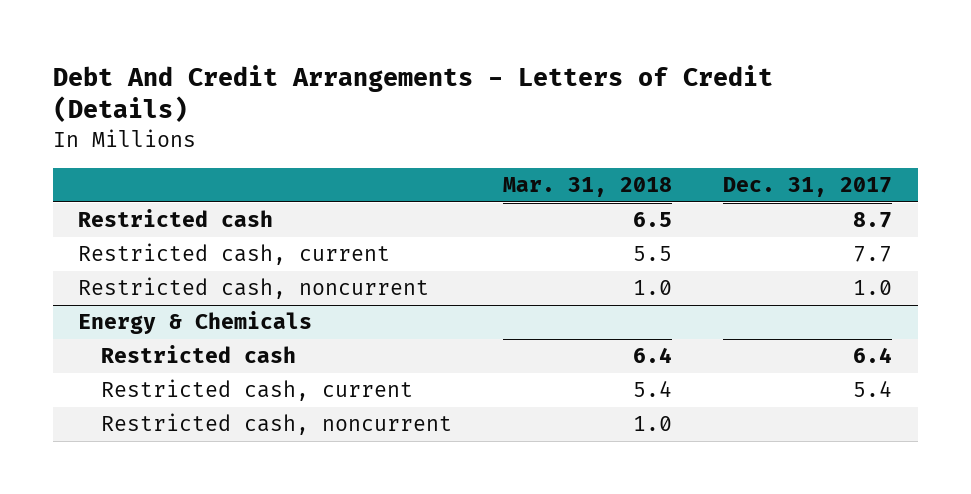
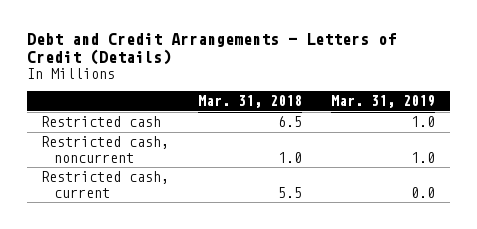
- Debt And Credit Arrangements - Letters of Credit (Details)
+ Debt and Credit Arrangements - Letters of Credit (Details)
- | Mar. 31, 2018 | Dec. 31, 2017
+ | Mar. 31, 2018 | Mar. 31, 2019
- Energy & Chemicals
- Restricted cash | 6.4 | 6.4
- Restricted cash, current | 5.4 | 5.4
- Restricted cash, noncurrent | 1.0 |
moved down: Restricted cash, current | 5.5 | 0.0

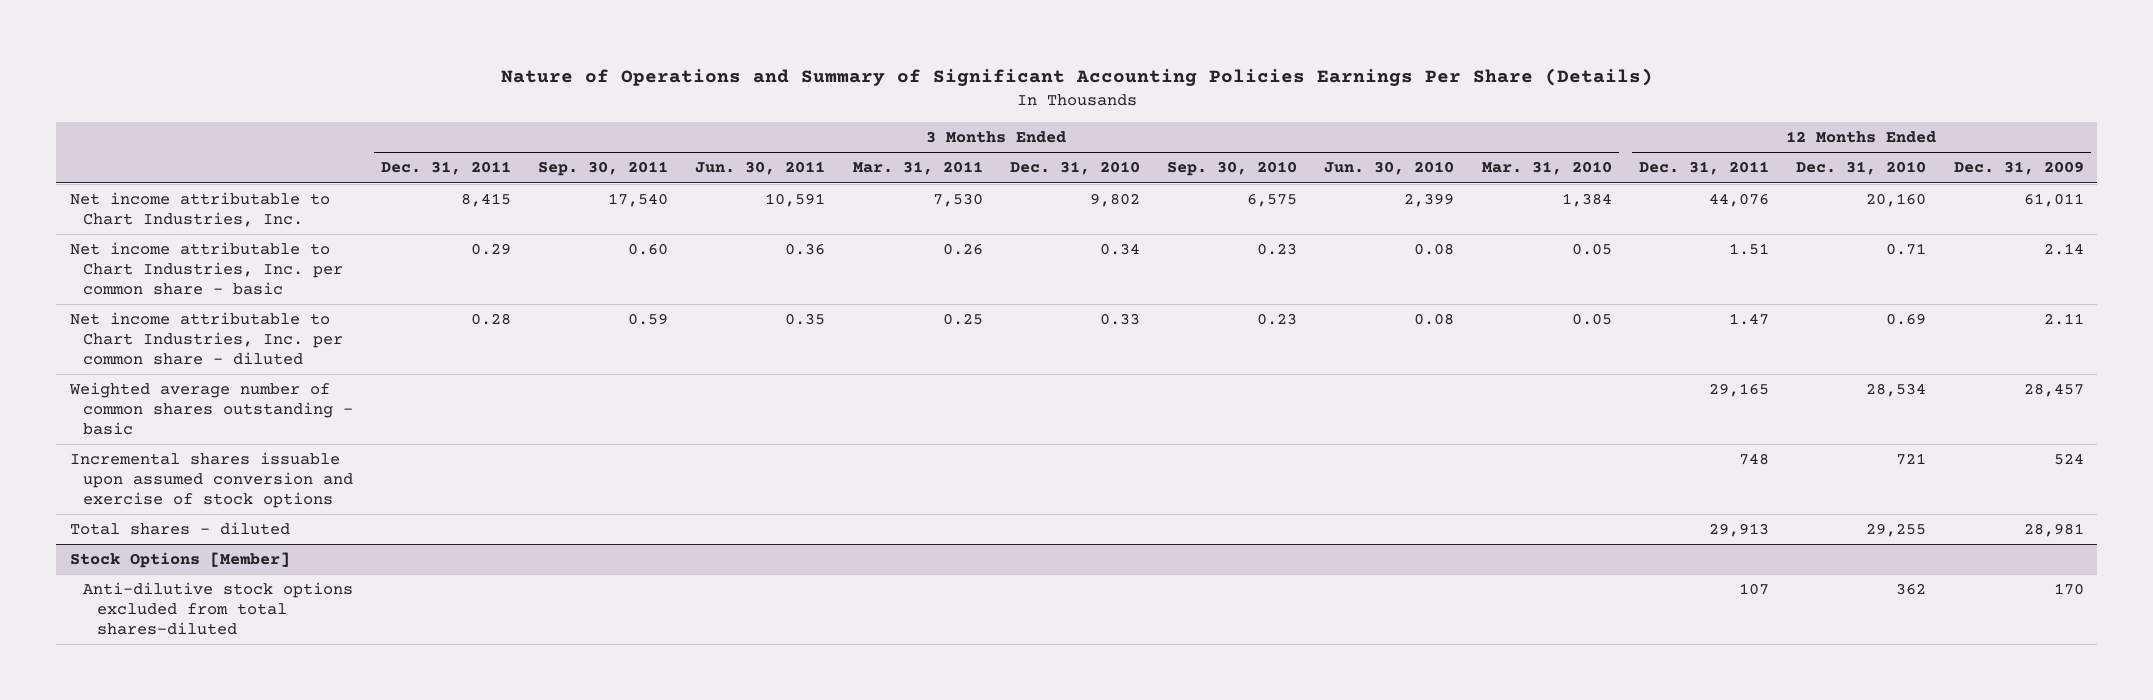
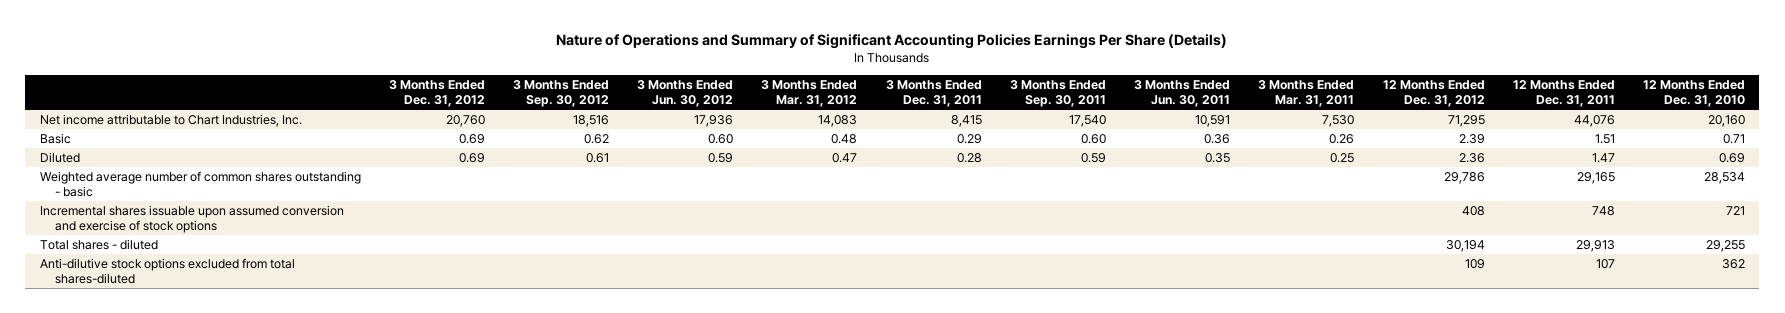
- | 3 Months Ended Dec. 31, 2011 | 3 Months Ended Sep. 30, 2011 | 3 Months Ended Jun. 30, 2011 | 3 Months Ended Mar. 31, 2011 | 3 Months Ended Dec. 31, 2010 | 3 Months Ended Sep. 30, 2010 | 3 Months Ended Jun. 30, 2010 | 3 Months Ended Mar. 31, 2010 | 12 Months Ended Dec. 31, 2011 | 12 Months Ended Dec. 31, 2010 | 12 Months Ended Dec. 31, 2009
+ | 3 Months Ended Dec. 31, 2012 | 3 Months Ended Sep. 30, 2012 | 3 Months Ended Jun. 30, 2012 | 3 Months Ended Mar. 31, 2012 | 3 Months Ended Dec. 31, 2011 | 3 Months Ended Sep. 30, 2011 | 3 Months Ended Jun. 30, 2011 | 3 Months Ended Mar. 31, 2011 | 12 Months Ended Dec. 31, 2012 | 12 Months Ended Dec. 31, 2011 | 12 Months Ended Dec. 31, 2010
- Net income attributable to Chart Industries, Inc. per common share - basic | 0.29 | 0.60 | 0.36 | 0.26 | 0.34 | 0.23 | 0.08 | 0.05 | 1.51 | 0.71 | 2.14
- Net income attributable to Chart Industries, Inc. per common share - diluted | 0.28 | 0.59 | 0.35 | 0.25 | 0.33 | 0.23 | 0.08 | 0.05 | 1.47 | 0.69 | 2.11
+ Basic | 0.69 | 0.62 | 0.60 | 0.48 | 0.29 | 0.60 | 0.36 | 0.26 | 2.39 | 1.51 | 0.71
+ Diluted | 0.69 | 0.61 | 0.59 | 0.47 | 0.28 | 0.59 | 0.35 | 0.25 | 2.36 | 1.47 | 0.69
- Stock Options [Member]

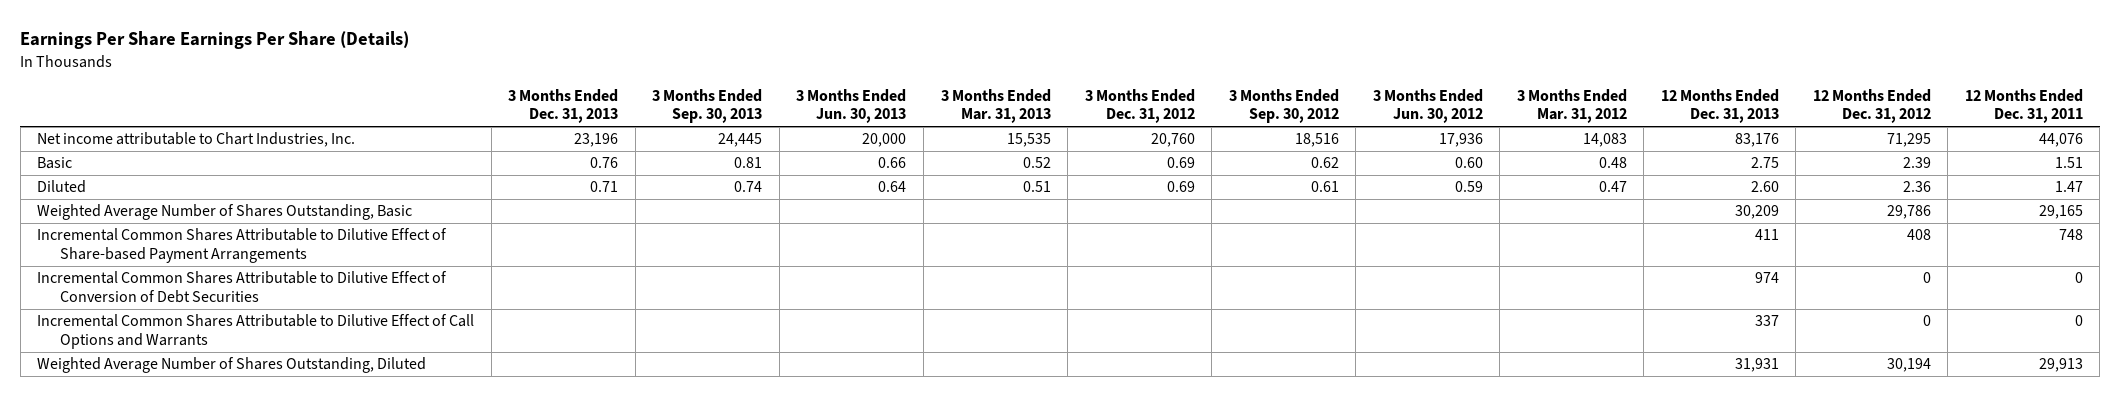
- Nature of Operations and Summary of Significant Accounting Policies Earnings Per Share (Details)
+ Earnings Per Share Earnings Per Share (Details)
- | 3 Months Ended Dec. 31, 2012 | 3 Months Ended Sep. 30, 2012 | 3 Months Ended Jun. 30, 2012 | 3 Months Ended Mar. 31, 2012 | 3 Months Ended Dec. 31, 2011 | 3 Months Ended Sep. 30, 2011 | 3 Months Ended Jun. 30, 2011 | 3 Months Ended Mar. 31, 2011 | 12 Months Ended Dec. 31, 2012 | 12 Months Ended Dec. 31, 2011 | 12 Months Ended Dec. 31, 2010
+ | 3 Months Ended Dec. 31, 2013 | 3 Months Ended Sep. 30, 2013 | 3 Months Ended Jun. 30, 2013 | 3 Months Ended Mar. 31, 2013 | 3 Months Ended Dec. 31, 2012 | 3 Months Ended Sep. 30, 2012 | 3 Months Ended Jun. 30, 2012 | 3 Months Ended Mar. 31, 2012 | 12 Months Ended Dec. 31, 2013 | 12 Months Ended Dec. 31, 2012 | 12 Months Ended Dec. 31, 2011
- Weighted average number of common shares outstanding - basic | | | | | | | | | 29,786 | 29,165 | 28,534
- Incremental shares issuable upon assumed conversion and exercise of stock options | | | | | | | | | 408 | 748 | 721
- Total shares - diluted | | | | | | | | | 30,194 | 29,913 | 29,255
- Anti-dilutive stock options excluded from total shares-diluted | | | | | | | | | 109 | 107 | 362
+ Weighted Average Number of Shares Outstanding, Basic | | | | | | | | | 30,209 | 29,786 | 29,165
+ Incremental Common Shares Attributable to Dilutive Effect of Share-based Payment Arrangements | | | | | | | | | 411 | 408 | 748
+ Incremental Common Shares Attributable to Dilutive Effect of Conversion of Debt Securities | | | | | | | | | 974 | 0 | 0
+ Incremental Common Shares Attributable to Dilutive Effect of Call Options and Warrants | | | | | | | | | 337 | 0 | 0
+ Weighted Average Number of Shares Outstanding, Diluted | | | | | | | | | 31,931 | 30,194 | 29,913

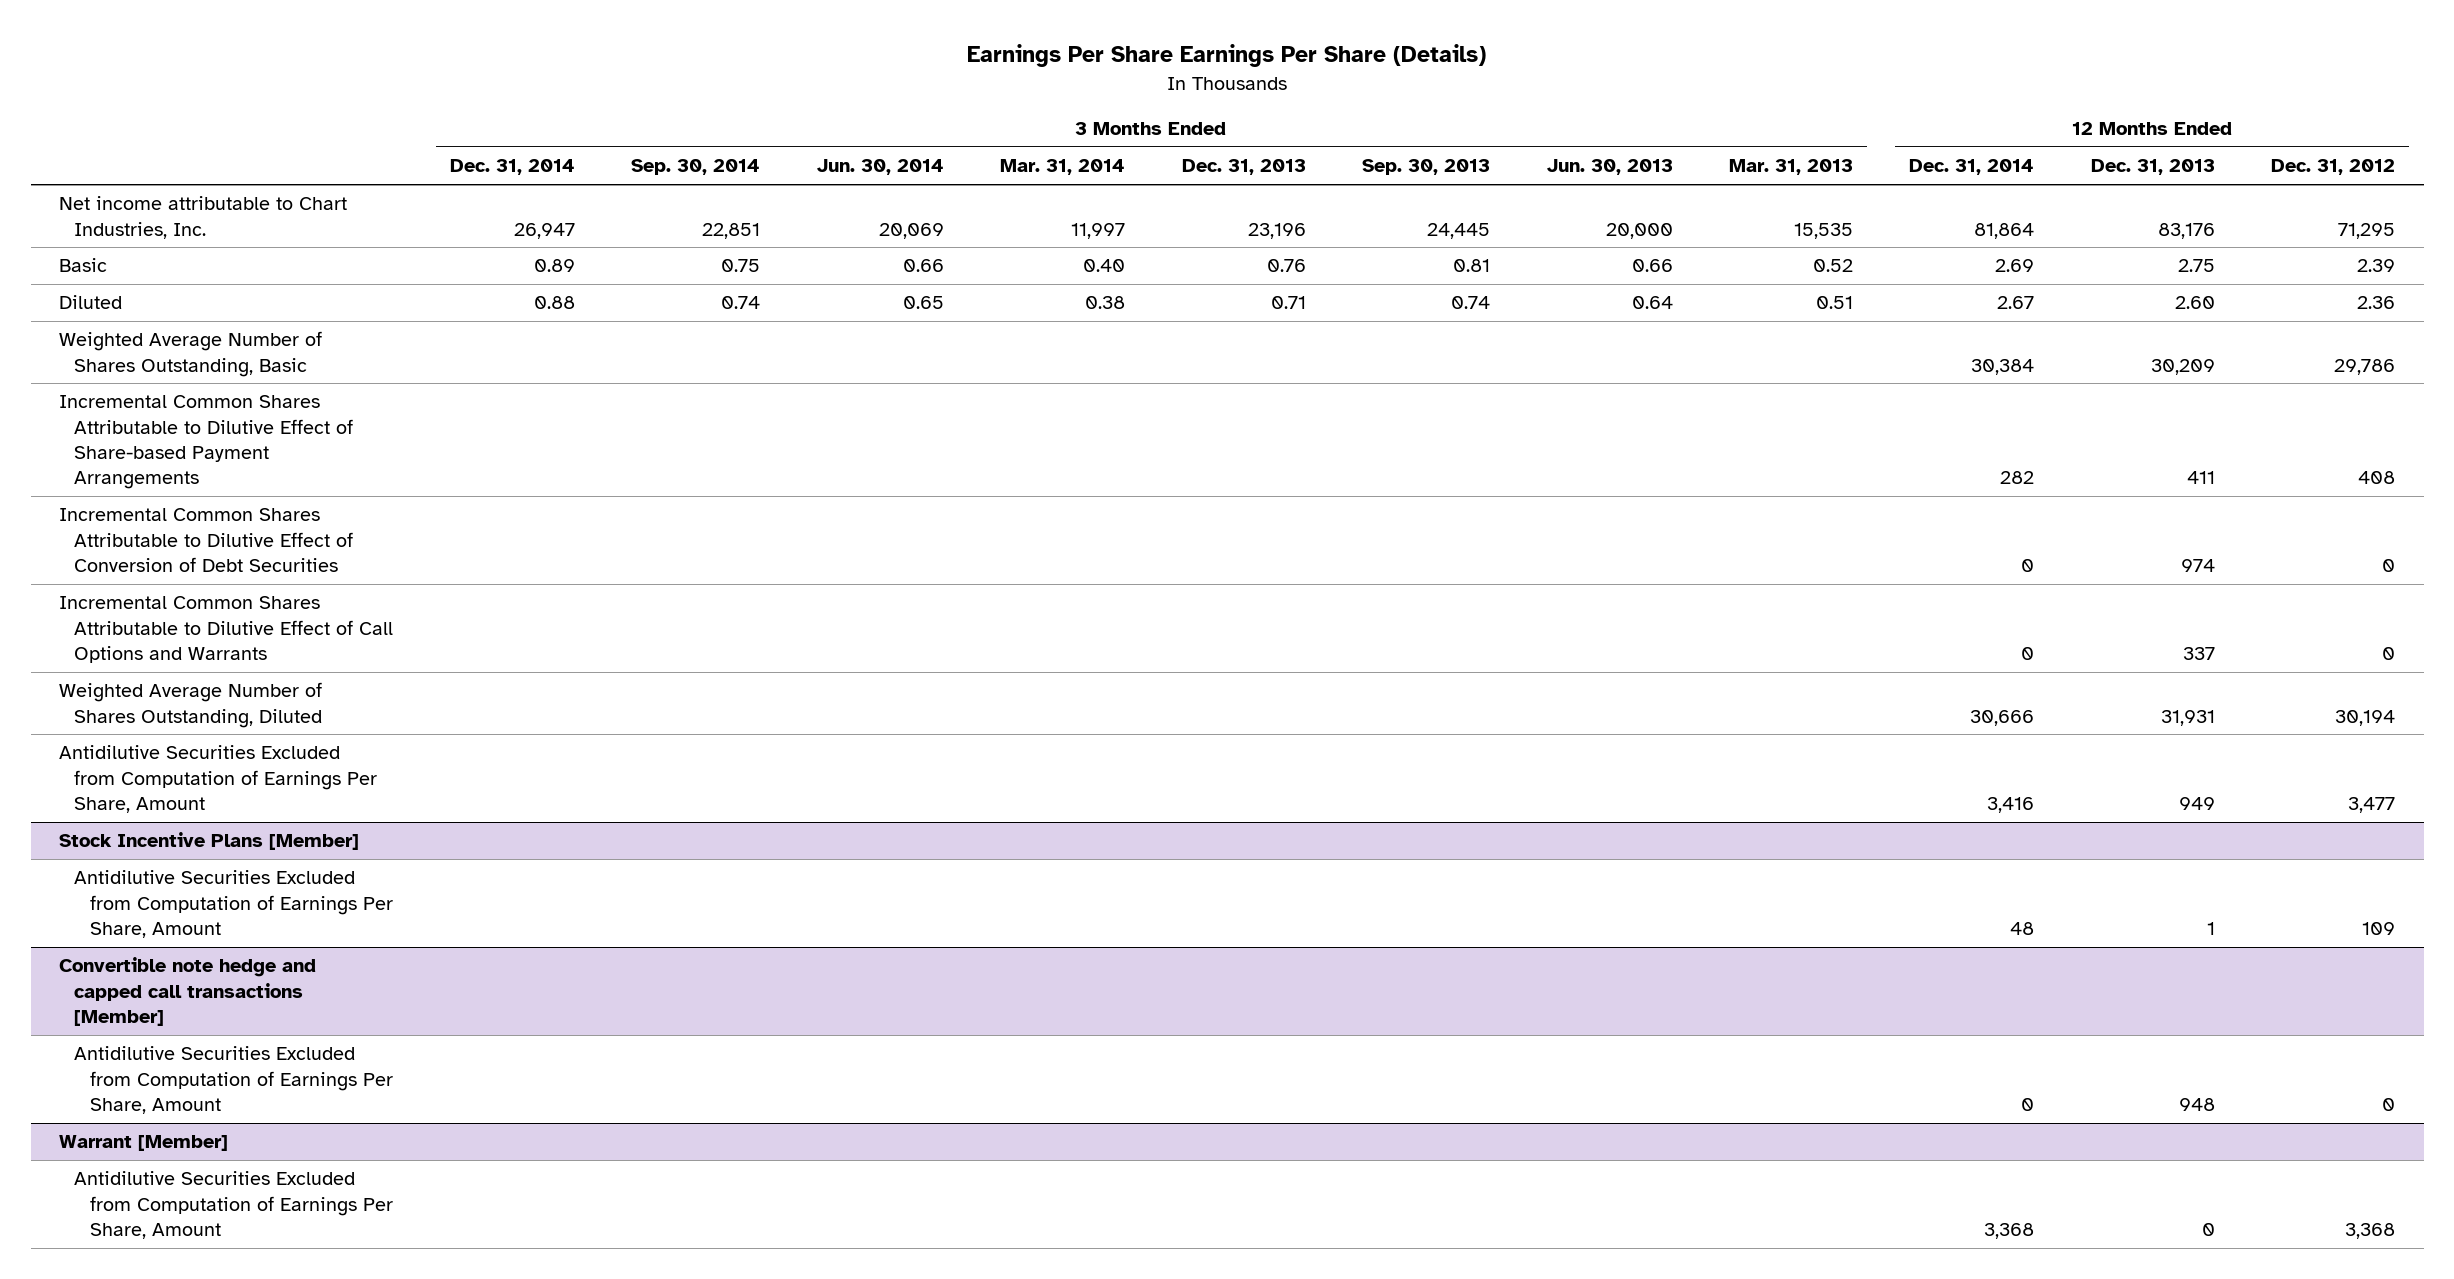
- | 3 Months Ended Dec. 31, 2013 | 3 Months Ended Sep. 30, 2013 | 3 Months Ended Jun. 30, 2013 | 3 Months Ended Mar. 31, 2013 | 3 Months Ended Dec. 31, 2012 | 3 Months Ended Sep. 30, 2012 | 3 Months Ended Jun. 30, 2012 | 3 Months Ended Mar. 31, 2012 | 12 Months Ended Dec. 31, 2013 | 12 Months Ended Dec. 31, 2012 | 12 Months Ended Dec. 31, 2011
+ | 3 Months Ended Dec. 31, 2014 | 3 Months Ended Sep. 30, 2014 | 3 Months Ended Jun. 30, 2014 | 3 Months Ended Mar. 31, 2014 | 3 Months Ended Dec. 31, 2013 | 3 Months Ended Sep. 30, 2013 | 3 Months Ended Jun. 30, 2013 | 3 Months Ended Mar. 31, 2013 | 12 Months Ended Dec. 31, 2014 | 12 Months Ended Dec. 31, 2013 | 12 Months Ended Dec. 31, 2012
+ Antidilutive Securities Excluded from Computation of Earnings Per Share, Amount | | | | | | | | | 3,416 | 949 | 3,477
+ Stock Incentive Plans [Member]
+ Antidilutive Securities Excluded from Computation of Earnings Per Share, Amount | | | | | | | | | 48 | 1 | 109
+ Convertible note hedge and capped call transactions [Member]
+ Antidilutive Securities Excluded from Computation of Earnings Per Share, Amount | | | | | | | | | 0 | 948 | 0
+ Warrant [Member]
+ Antidilutive Securities Excluded from Computation of Earnings Per Share, Amount | | | | | | | | | 3,368 | 0 | 3,368

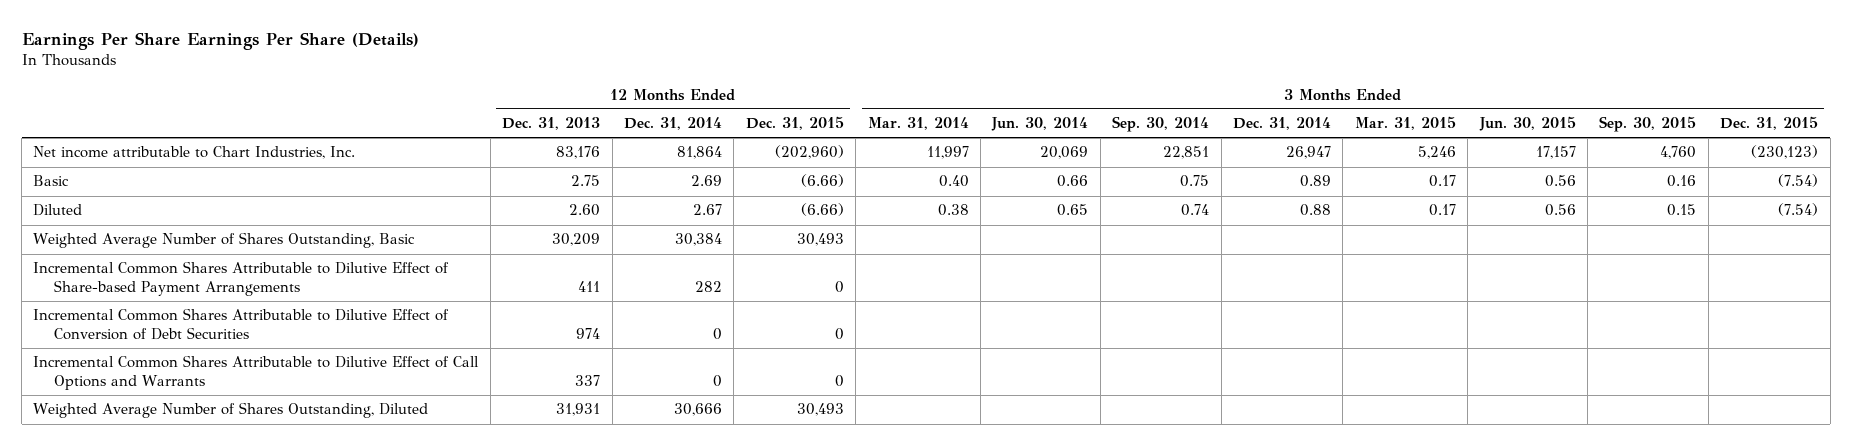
- | 3 Months Ended Dec. 31, 2014 | 3 Months Ended Sep. 30, 2014 | 3 Months Ended Jun. 30, 2014 | 3 Months Ended Mar. 31, 2014 | 3 Months Ended Dec. 31, 2013 | 3 Months Ended Sep. 30, 2013 | 3 Months Ended Jun. 30, 2013 | 3 Months Ended Mar. 31, 2013 | 12 Months Ended Dec. 31, 2014 | 12 Months Ended Dec. 31, 2013 | 12 Months Ended Dec. 31, 2012
+ | 12 Months Ended Dec. 31, 2013 | 12 Months Ended Dec. 31, 2014 | 12 Months Ended Dec. 31, 2015 | 3 Months Ended Mar. 31, 2014 | 3 Months Ended Jun. 30, 2014 | 3 Months Ended Sep. 30, 2014 | 3 Months Ended Dec. 31, 2014 | 3 Months Ended Mar. 31, 2015 | 3 Months Ended Jun. 30, 2015 | 3 Months Ended Sep. 30, 2015 | 3 Months Ended Dec. 31, 2015
- Antidilutive Securities Excluded from Computation of Earnings Per Share, Amount | | | | | | | | | 3,416 | 949 | 3,477
- Stock Incentive Plans [Member]
- Antidilutive Securities Excluded from Computation of Earnings Per Share, Amount | | | | | | | | | 48 | 1 | 109
- Convertible note hedge and capped call transactions [Member]
- Antidilutive Securities Excluded from Computation of Earnings Per Share, Amount | | | | | | | | | 0 | 948 | 0
- Warrant [Member]
- Antidilutive Securities Excluded from Computation of Earnings Per Share, Amount | | | | | | | | | 3,368 | 0 | 3,368

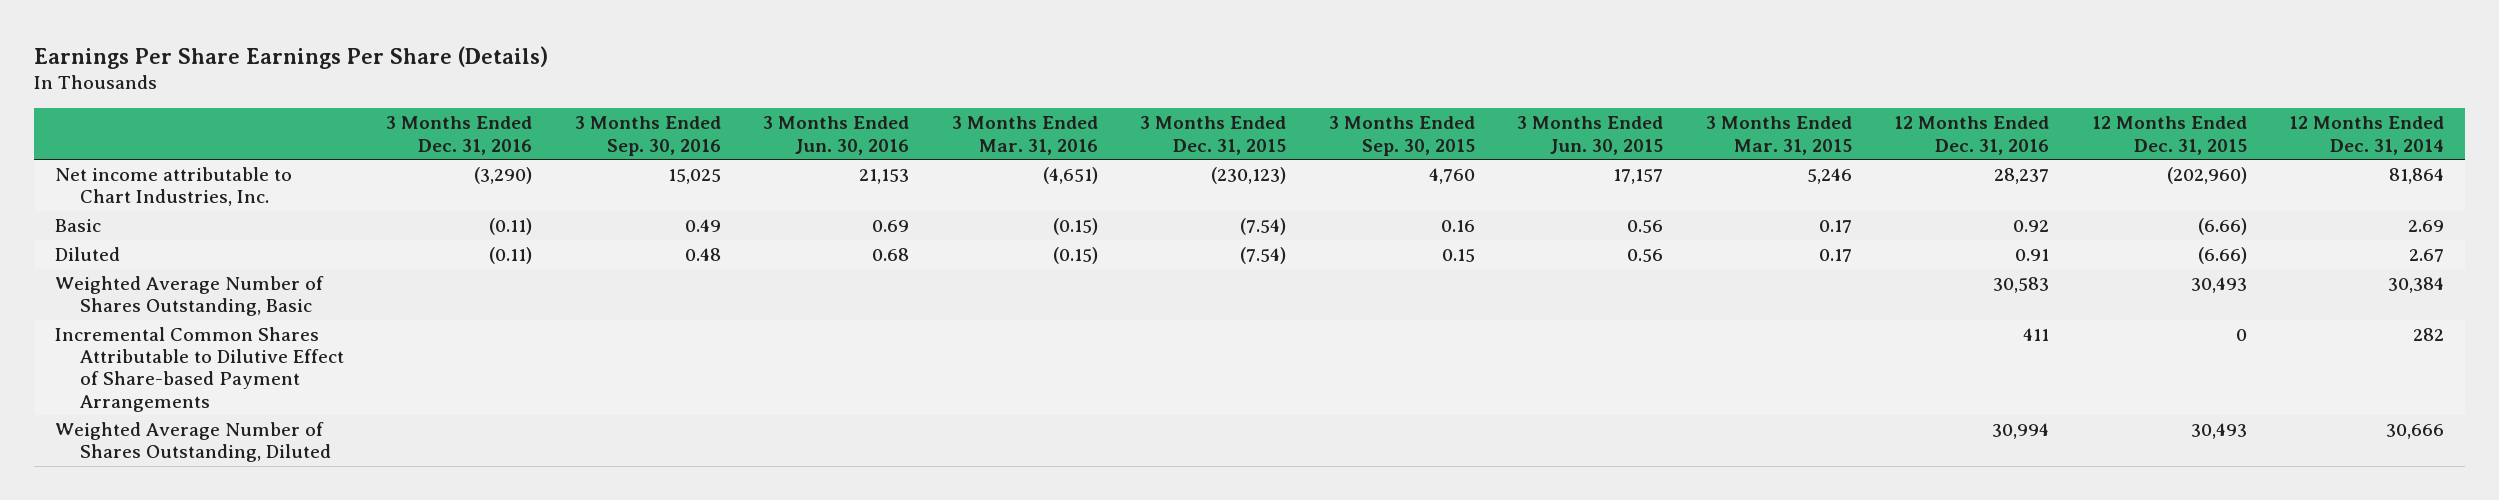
- | 12 Months Ended Dec. 31, 2013 | 12 Months Ended Dec. 31, 2014 | 12 Months Ended Dec. 31, 2015 | 3 Months Ended Mar. 31, 2014 | 3 Months Ended Jun. 30, 2014 | 3 Months Ended Sep. 30, 2014 | 3 Months Ended Dec. 31, 2014 | 3 Months Ended Mar. 31, 2015 | 3 Months Ended Jun. 30, 2015 | 3 Months Ended Sep. 30, 2015 | 3 Months Ended Dec. 31, 2015
+ | 3 Months Ended Dec. 31, 2016 | 3 Months Ended Sep. 30, 2016 | 3 Months Ended Jun. 30, 2016 | 3 Months Ended Mar. 31, 2016 | 3 Months Ended Dec. 31, 2015 | 3 Months Ended Sep. 30, 2015 | 3 Months Ended Jun. 30, 2015 | 3 Months Ended Mar. 31, 2015 | 12 Months Ended Dec. 31, 2016 | 12 Months Ended Dec. 31, 2015 | 12 Months Ended Dec. 31, 2014
- Incremental Common Shares Attributable to Dilutive Effect of Conversion of Debt Securities | 974 | 0 | 0 | | | | | | | |
- Incremental Common Shares Attributable to Dilutive Effect of Call Options and Warrants | 337 | 0 | 0 | | | | | | | |

